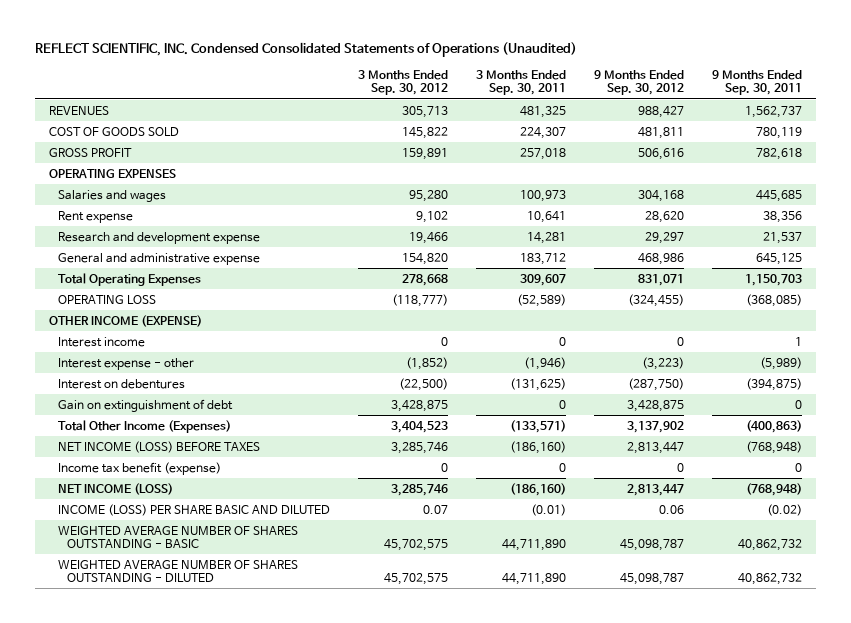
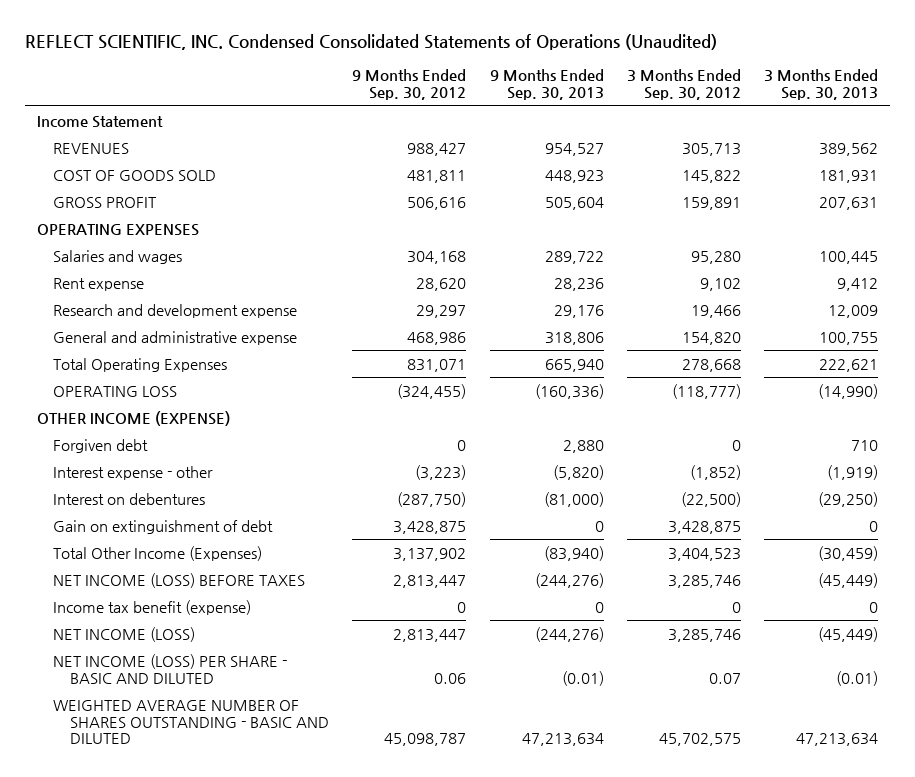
- | 3 Months Ended Sep. 30, 2012 | 3 Months Ended Sep. 30, 2011 | 9 Months Ended Sep. 30, 2012 | 9 Months Ended Sep. 30, 2011
+ | 9 Months Ended Sep. 30, 2012 | 9 Months Ended Sep. 30, 2013 | 3 Months Ended Sep. 30, 2012 | 3 Months Ended Sep. 30, 2013
+ Income Statement
- Interest income | 0 | 0 | 0 | 1
+ Forgiven debt | 0 | 2,880 | 0 | 710
- INCOME (LOSS) PER SHARE BASIC AND DILUTED | 0.07 | (0.01) | 0.06 | (0.02)
- WEIGHTED AVERAGE NUMBER OF SHARES OUTSTANDING - BASIC | 45,702,575 | 44,711,890 | 45,098,787 | 40,862,732
- WEIGHTED AVERAGE NUMBER OF SHARES OUTSTANDING - DILUTED | 45,702,575 | 44,711,890 | 45,098,787 | 40,862,732
+ NET INCOME (LOSS) PER SHARE - BASIC AND DILUTED | 0.06 | (0.01) | 0.07 | (0.01)
+ WEIGHTED AVERAGE NUMBER OF SHARES OUTSTANDING - BASIC AND DILUTED | 45,098,787 | 47,213,634 | 45,702,575 | 47,213,634

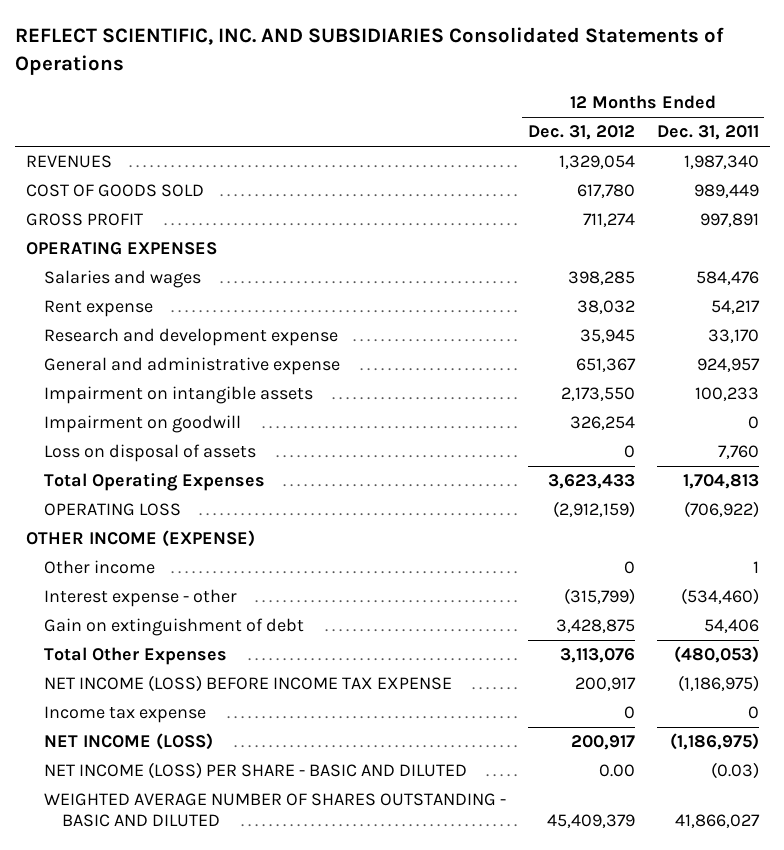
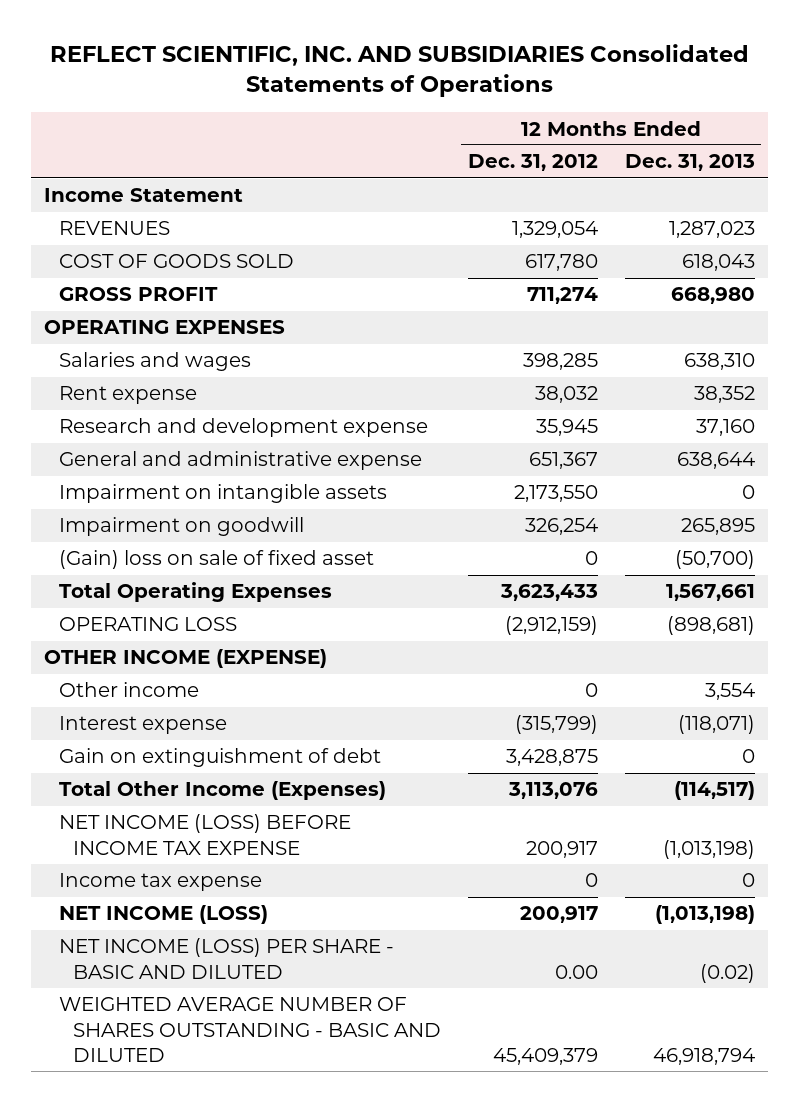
- | 12 Months Ended Dec. 31, 2012 | 12 Months Ended Dec. 31, 2011
+ | 12 Months Ended Dec. 31, 2012 | 12 Months Ended Dec. 31, 2013
+ Income Statement
- Loss on disposal of assets | 0 | 7,760
+ (Gain) loss on sale of fixed asset | 0 | (50,700)
- Interest expense - other | (315,799) | (534,460)
+ Interest expense | (315,799) | (118,071)
- Total Other Expenses | 3,113,076 | (480,053)
+ Total Other Income (Expenses) | 3,113,076 | (114,517)

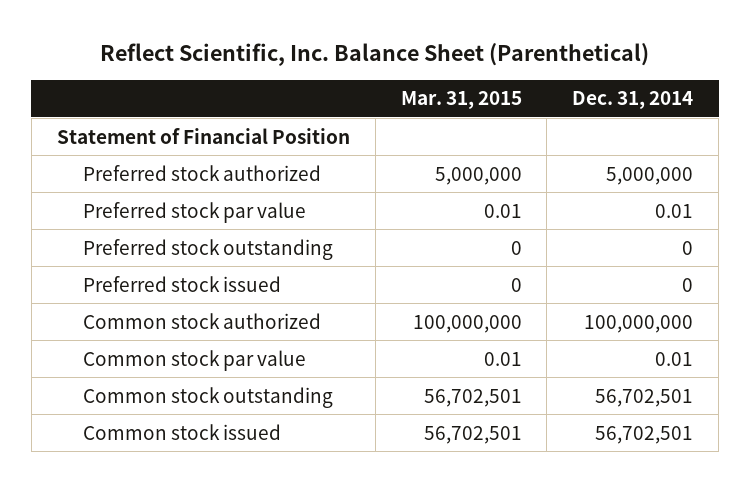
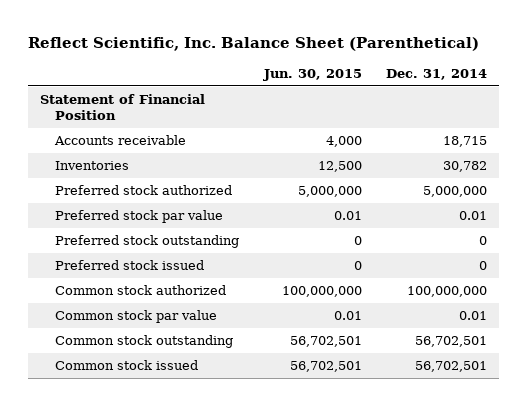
- | Mar. 31, 2015 | Dec. 31, 2014
+ | Jun. 30, 2015 | Dec. 31, 2014
+ Accounts receivable | 4,000 | 18,715
+ Inventories | 12,500 | 30,782

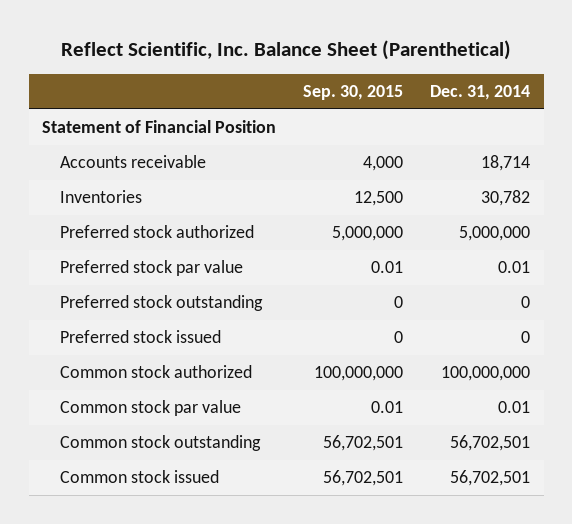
- | Jun. 30, 2015 | Dec. 31, 2014
+ | Sep. 30, 2015 | Dec. 31, 2014
- Accounts receivable | 4,000 | 18,715
+ Accounts receivable | 4,000 | 18,714

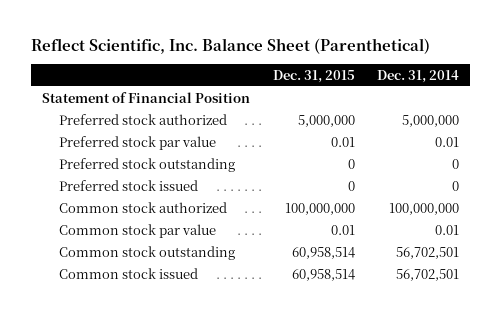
- | Sep. 30, 2015 | Dec. 31, 2014
+ | Dec. 31, 2015 | Dec. 31, 2014
- Accounts receivable | 4,000 | 18,714
- Inventories | 12,500 | 30,782

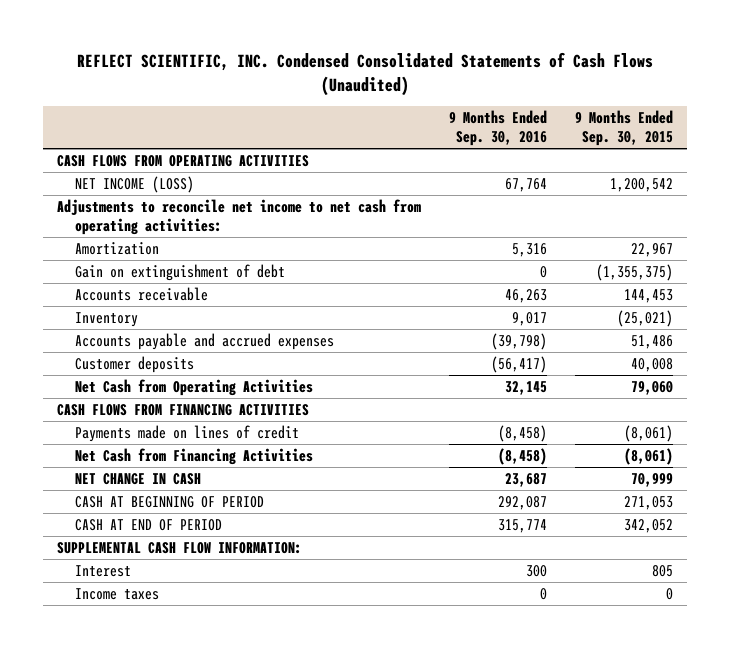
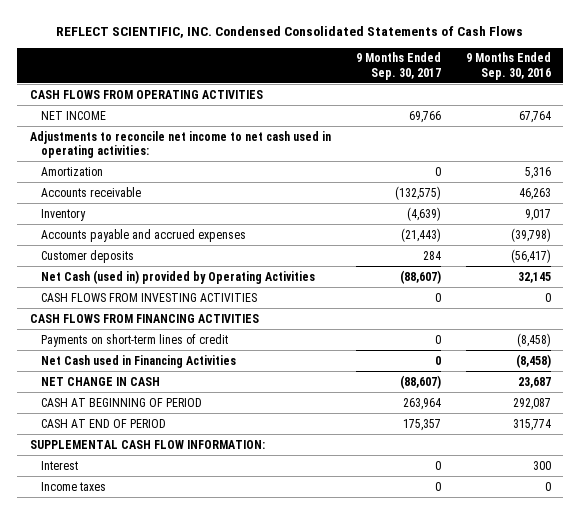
- REFLECT SCIENTIFIC, INC. Condensed Consolidated Statements of Cash Flows (Unaudited)
+ REFLECT SCIENTIFIC, INC. Condensed Consolidated Statements of Cash Flows
- | 9 Months Ended Sep. 30, 2016 | 9 Months Ended Sep. 30, 2015
+ | 9 Months Ended Sep. 30, 2017 | 9 Months Ended Sep. 30, 2016
- NET INCOME (LOSS) | 67,764 | 1,200,542
- Adjustments to reconcile net income to net cash from operating activities:
+ NET INCOME | 69,766 | 67,764
+ Adjustments to reconcile net income to net cash used in operating activities:
- Gain on extinguishment of debt | 0 | (1,355,375)
- Net Cash from Operating Activities | 32,145 | 79,060
+ Net Cash (used in) provided by Operating Activities | (88,607) | 32,145
+ CASH FLOWS FROM INVESTING ACTIVITIES | 0 | 0
- Payments made on lines of credit | (8,458) | (8,061)
- Net Cash from Financing Activities | (8,458) | (8,061)
+ Payments on short-term lines of credit | 0 | (8,458)
+ Net Cash used in Financing Activities | 0 | (8,458)

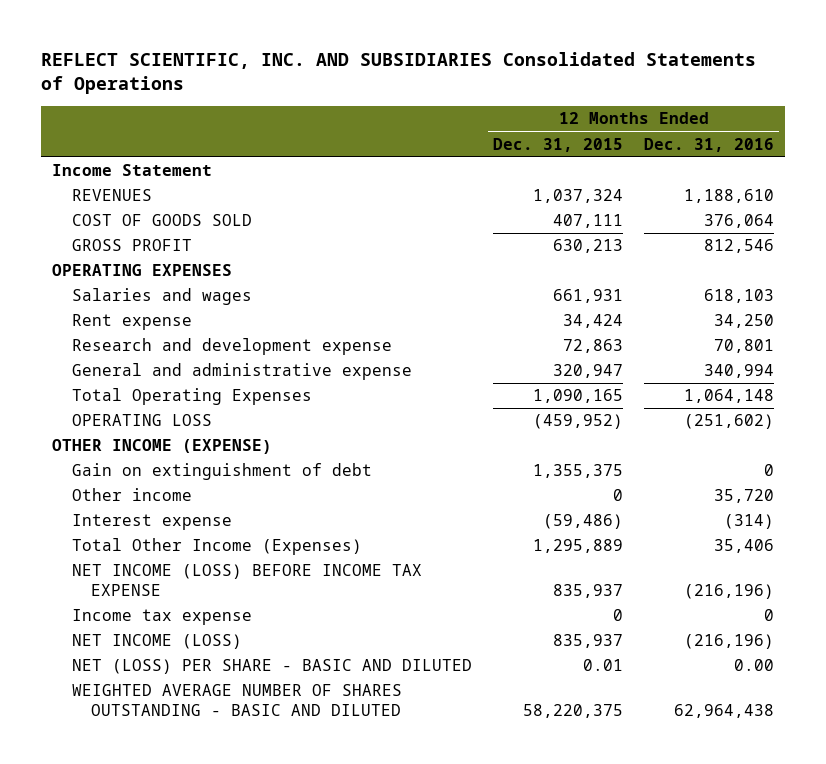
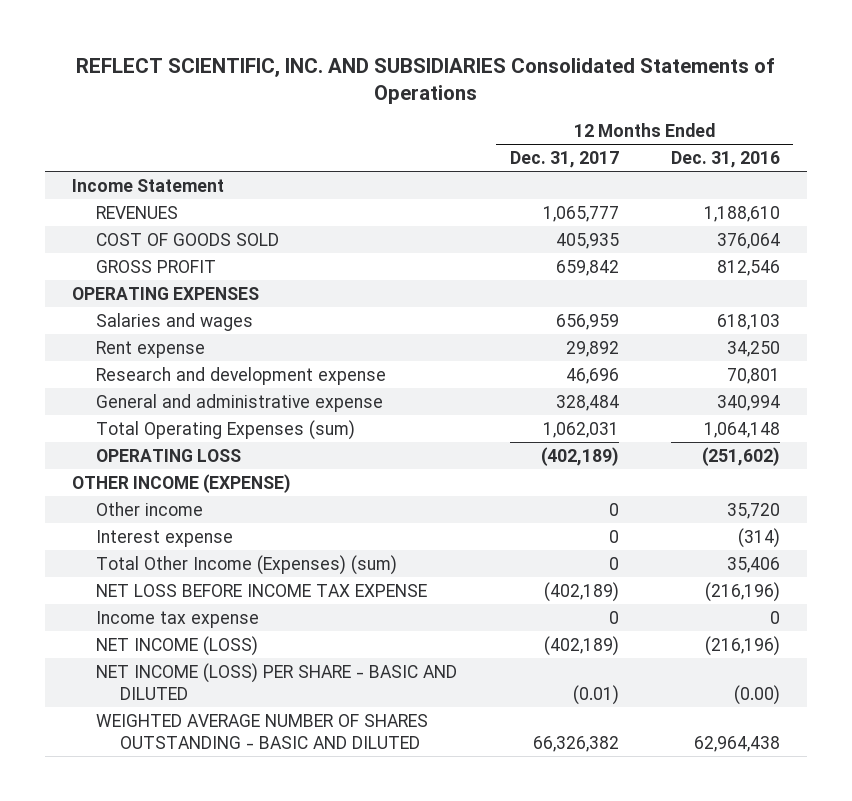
- | 12 Months Ended Dec. 31, 2015 | 12 Months Ended Dec. 31, 2016
+ | 12 Months Ended Dec. 31, 2017 | 12 Months Ended Dec. 31, 2016
- Total Operating Expenses | 1,090,165 | 1,064,148
+ Total Operating Expenses (sum) | 1,062,031 | 1,064,148
- Gain on extinguishment of debt | 1,355,375 | 0
- Total Other Income (Expenses) | 1,295,889 | 35,406
- NET INCOME (LOSS) BEFORE INCOME TAX EXPENSE | 835,937 | (216,196)
+ Total Other Income (Expenses) (sum) | 0 | 35,406
+ NET LOSS BEFORE INCOME TAX EXPENSE | (402,189) | (216,196)
- NET (LOSS) PER SHARE - BASIC AND DILUTED | 0.01 | 0.00
+ NET INCOME (LOSS) PER SHARE - BASIC AND DILUTED | (0.01) | (0.00)

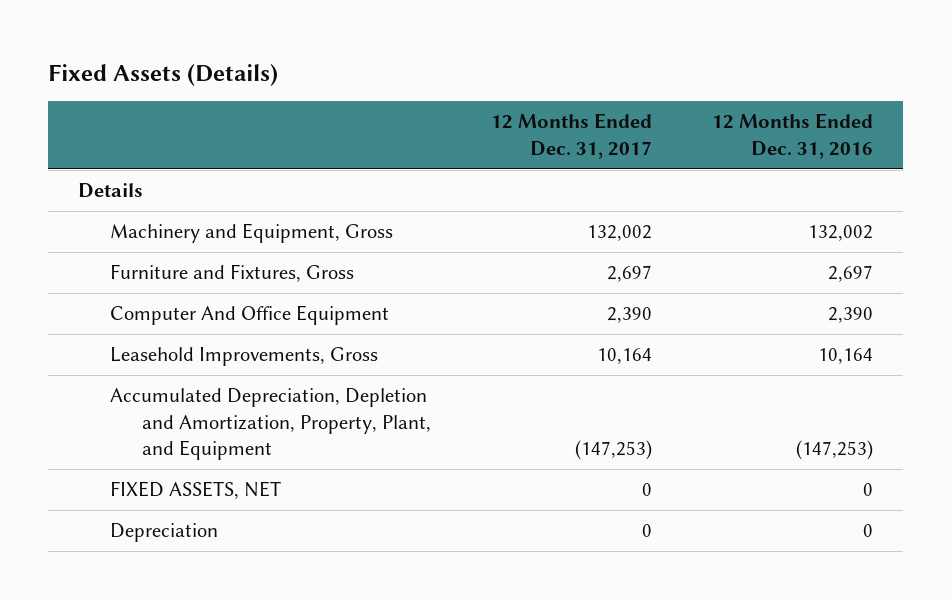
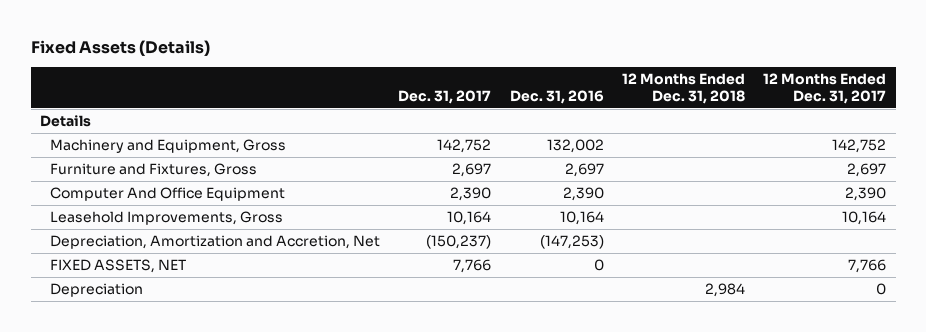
- | 12 Months Ended Dec. 31, 2017 | 12 Months Ended Dec. 31, 2016
+ | Dec. 31, 2017 | Dec. 31, 2016 | 12 Months Ended Dec. 31, 2018 | 12 Months Ended Dec. 31, 2017
- Machinery and Equipment, Gross | 132,002 | 132,002
+ Machinery and Equipment, Gross | 142,752 | 132,002 | | 142,752
- Accumulated Depreciation, Depletion and Amortization, Property, Plant, and Equipment | (147,253) | (147,253)
- FIXED ASSETS, NET | 0 | 0
+ Depreciation, Amortization and Accretion, Net | (150,237) | (147,253) | |
+ FIXED ASSETS, NET | 7,766 | 0 | | 7,766

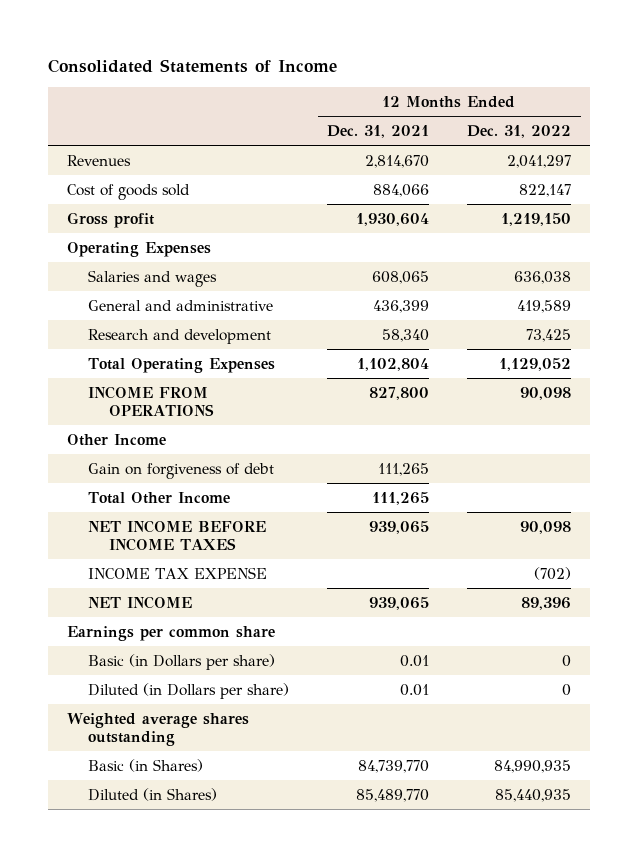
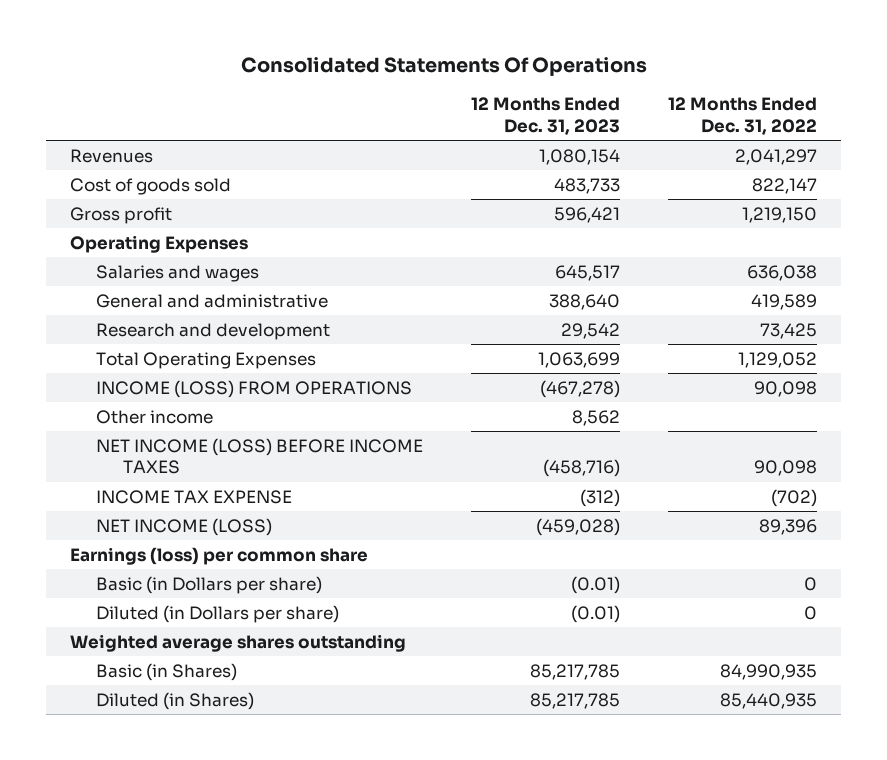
- Consolidated Statements of Income
+ Consolidated Statements Of Operations
- | 12 Months Ended Dec. 31, 2021 | 12 Months Ended Dec. 31, 2022
+ | 12 Months Ended Dec. 31, 2023 | 12 Months Ended Dec. 31, 2022
- INCOME FROM OPERATIONS | 827,800 | 90,098
- Other Income
- Gain on forgiveness of debt | 111,265 |
- Total Other Income | 111,265 |
- NET INCOME BEFORE INCOME TAXES | 939,065 | 90,098
+ INCOME (LOSS) FROM OPERATIONS | (467,278) | 90,098
+ Other income | 8,562 |
+ NET INCOME (LOSS) BEFORE INCOME TAXES | (458,716) | 90,098
- NET INCOME | 939,065 | 89,396
- Earnings per common share
+ NET INCOME (LOSS) | (459,028) | 89,396
+ Earnings (loss) per common share

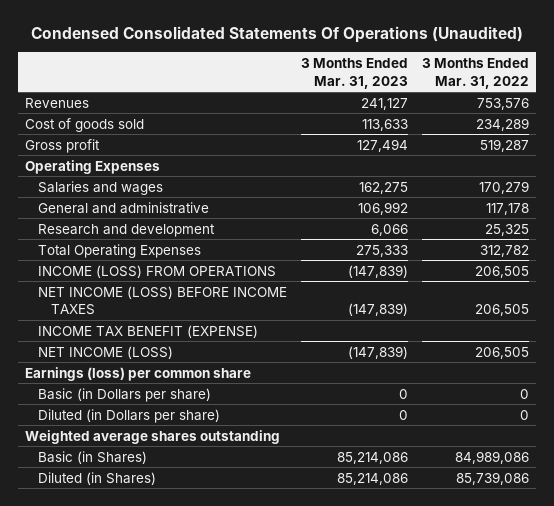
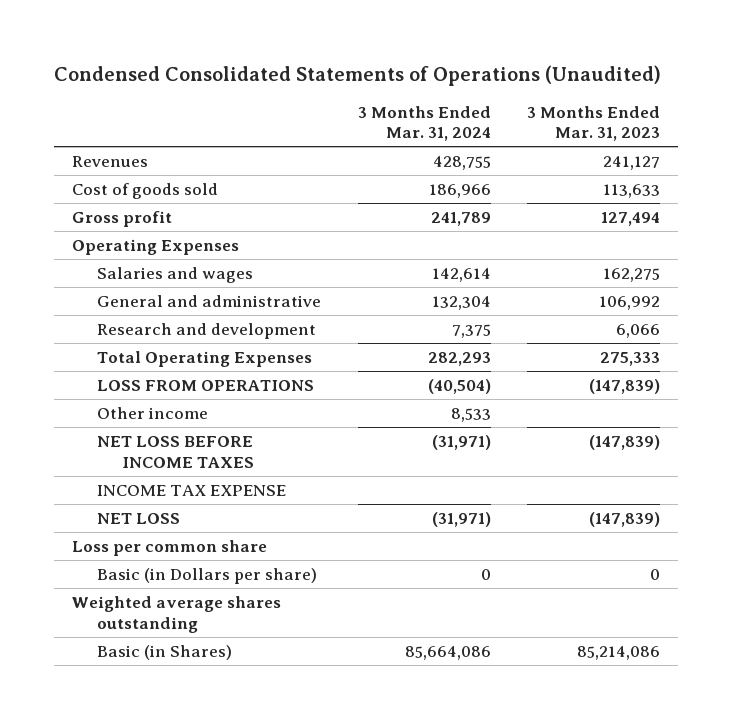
- Condensed Consolidated Statements Of Operations (Unaudited)
+ Condensed Consolidated Statements of Operations (Unaudited)
- | 3 Months Ended Mar. 31, 2023 | 3 Months Ended Mar. 31, 2022
+ | 3 Months Ended Mar. 31, 2024 | 3 Months Ended Mar. 31, 2023
- INCOME (LOSS) FROM OPERATIONS | (147,839) | 206,505
- NET INCOME (LOSS) BEFORE INCOME TAXES | (147,839) | 206,505
- INCOME TAX BENEFIT (EXPENSE)
- NET INCOME (LOSS) | (147,839) | 206,505
- Earnings (loss) per common share
+ LOSS FROM OPERATIONS | (40,504) | (147,839)
+ Other income | 8,533 |
+ NET LOSS BEFORE INCOME TAXES | (31,971) | (147,839)
+ INCOME TAX EXPENSE
+ NET LOSS | (31,971) | (147,839)
+ Loss per common share
- Diluted (in Dollars per share) | 0 | 0
- Diluted (in Shares) | 85,214,086 | 85,739,086

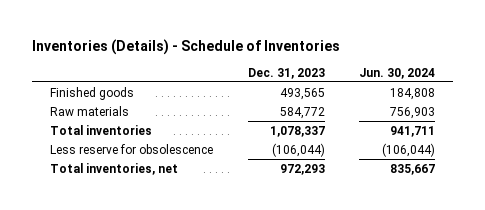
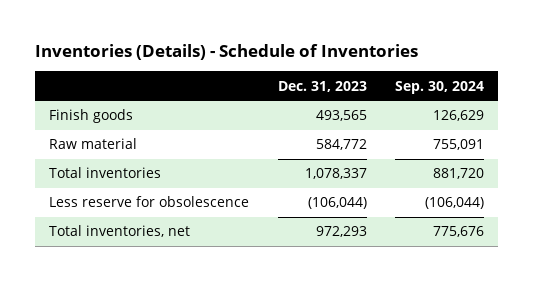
- | Dec. 31, 2023 | Jun. 30, 2024
+ | Dec. 31, 2023 | Sep. 30, 2024
- Finished goods | 493,565 | 184,808
- Raw materials | 584,772 | 756,903
+ Finish goods | 493,565 | 126,629
+ Raw material | 584,772 | 755,091

